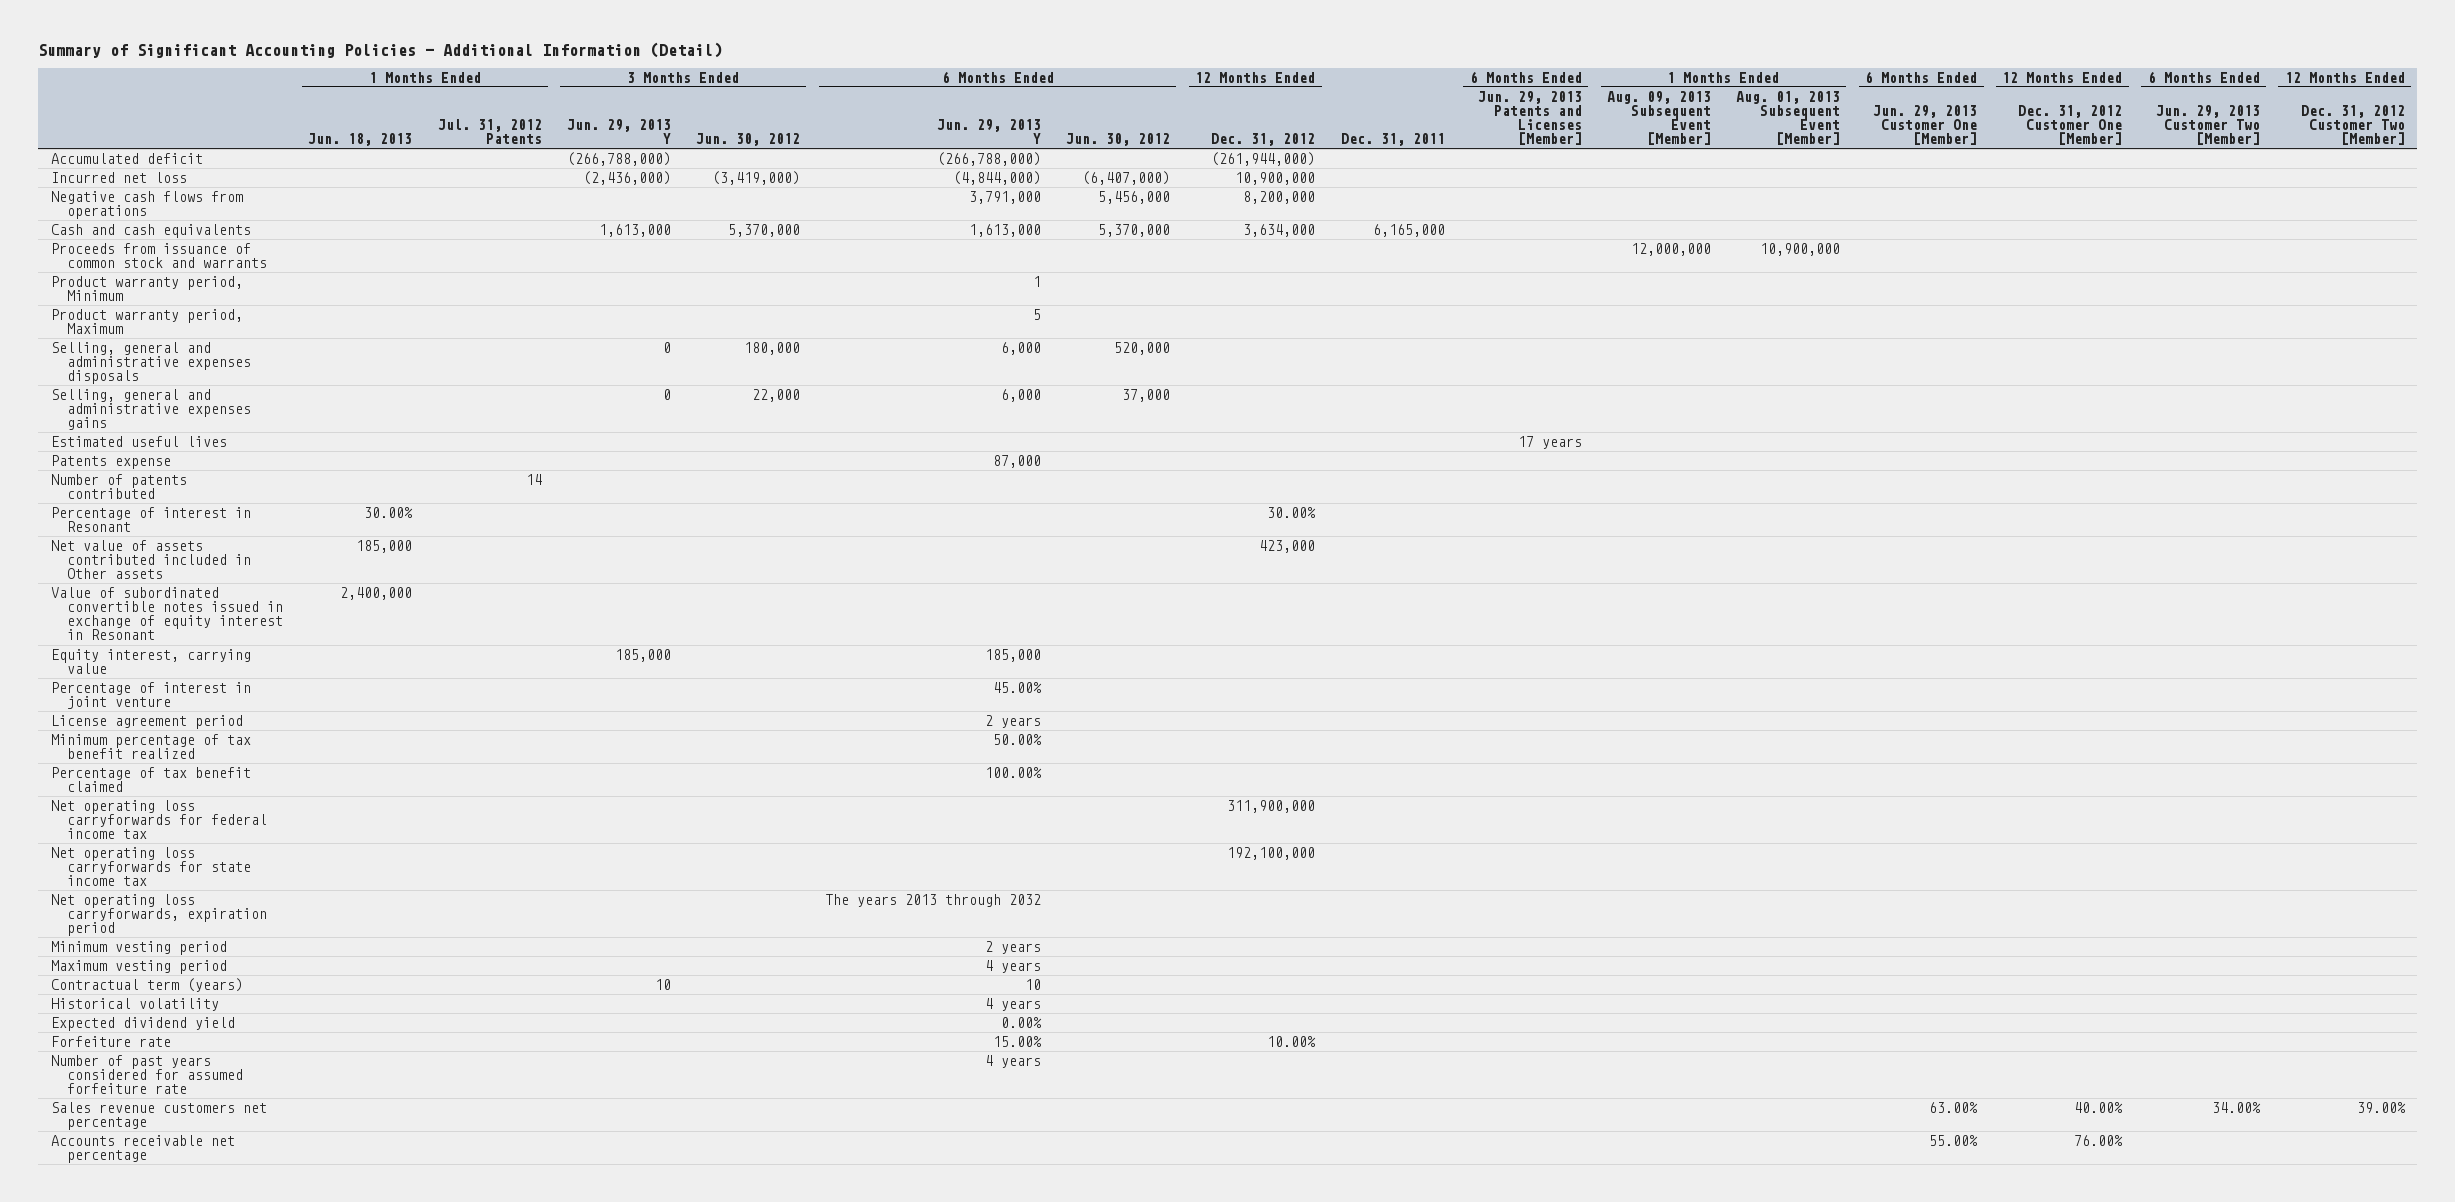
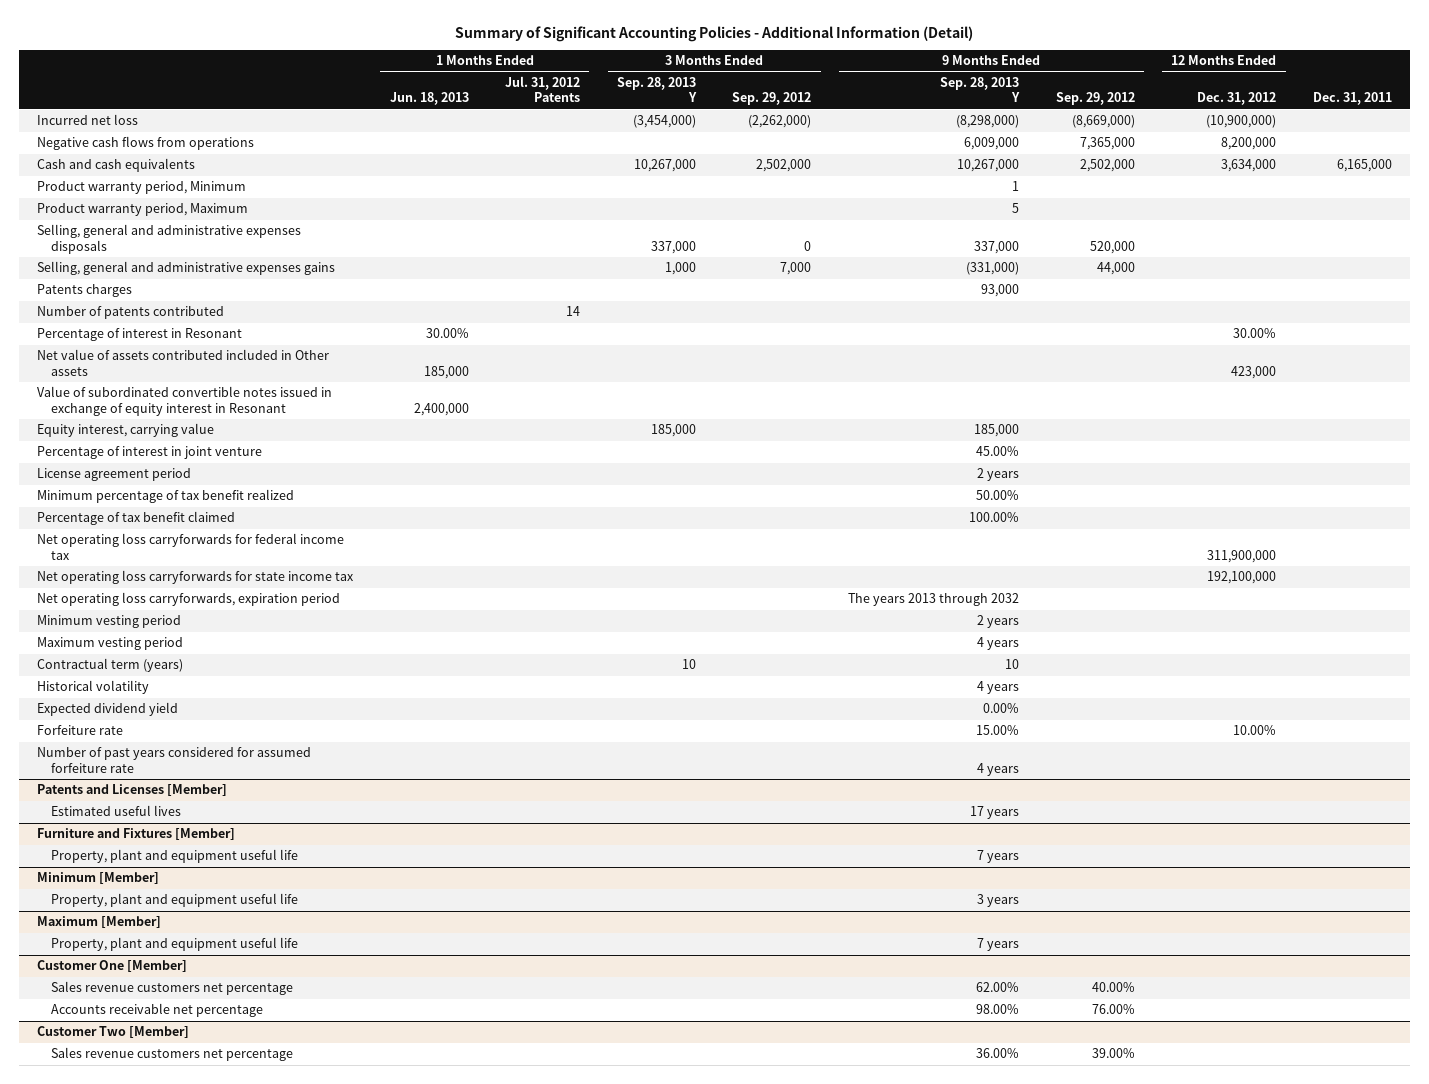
- | 1 Months Ended Jun. 18, 2013 | 1 Months Ended Jul. 31, 2012 Patents | 3 Months Ended Jun. 29, 2013 Y | 3 Months Ended Jun. 30, 2012 | 6 Months Ended Jun. 29, 2013 Y | 6 Months Ended Jun. 30, 2012 | 12 Months Ended Dec. 31, 2012 | Dec. 31, 2011 | 6 Months Ended Jun. 29, 2013 Patents and Licenses [Member] | 1 Months Ended Aug. 09, 2013 Subsequent Event [Member] | 1 Months Ended Aug. 01, 2013 Subsequent Event [Member] | 6 Months Ended Jun. 29, 2013 Customer One [Member] | 12 Months Ended Dec. 31, 2012 Customer One [Member] | 6 Months Ended Jun. 29, 2013 Customer Two [Member] | 12 Months Ended Dec. 31, 2012 Customer Two [Member]
+ | 1 Months Ended Jun. 18, 2013 | 1 Months Ended Jul. 31, 2012 Patents | 3 Months Ended Sep. 28, 2013 Y | 3 Months Ended Sep. 29, 2012 | 9 Months Ended Sep. 28, 2013 Y | 9 Months Ended Sep. 29, 2012 | 12 Months Ended Dec. 31, 2012 | Dec. 31, 2011
- Accumulated deficit | | | (266,788,000) | | (266,788,000) | | (261,944,000) | | | | | | | |
- Incurred net loss | | | (2,436,000) | (3,419,000) | (4,844,000) | (6,407,000) | 10,900,000 | | | | | | | |
+ Incurred net loss | | | (3,454,000) | (2,262,000) | (8,298,000) | (8,669,000) | (10,900,000) |
- Proceeds from issuance of common stock and warrants | | | | | | | | | | 12,000,000 | 10,900,000 | | | |
- Estimated useful lives | | | | | | | | | 17 years | | | | | |
- Patents expense | | | | | 87,000 | | | | | | | | | |
+ Patents charges | | | | | 93,000 | | |
- Sales revenue customers net percentage | | | | | | | | | | | | 63.00% | 40.00% | 34.00% | 39.00%
- Accounts receivable net percentage | | | | | | | | | | | | 55.00% | 76.00% | |
+ Patents and Licenses [Member]
+ Estimated useful lives | | | | | 17 years | | |
+ Furniture and Fixtures [Member]
+ Property, plant and equipment useful life | | | | | 7 years | | |
+ Minimum [Member]
+ Property, plant and equipment useful life | | | | | 3 years | | |
+ Maximum [Member]
+ Property, plant and equipment useful life | | | | | 7 years | | |
+ Customer One [Member]
+ Sales revenue customers net percentage | | | | | 62.00% | 40.00% | |
+ Accounts receivable net percentage | | | | | 98.00% | 76.00% | |
+ Customer Two [Member]
+ Sales revenue customers net percentage | | | | | 36.00% | 39.00% | |

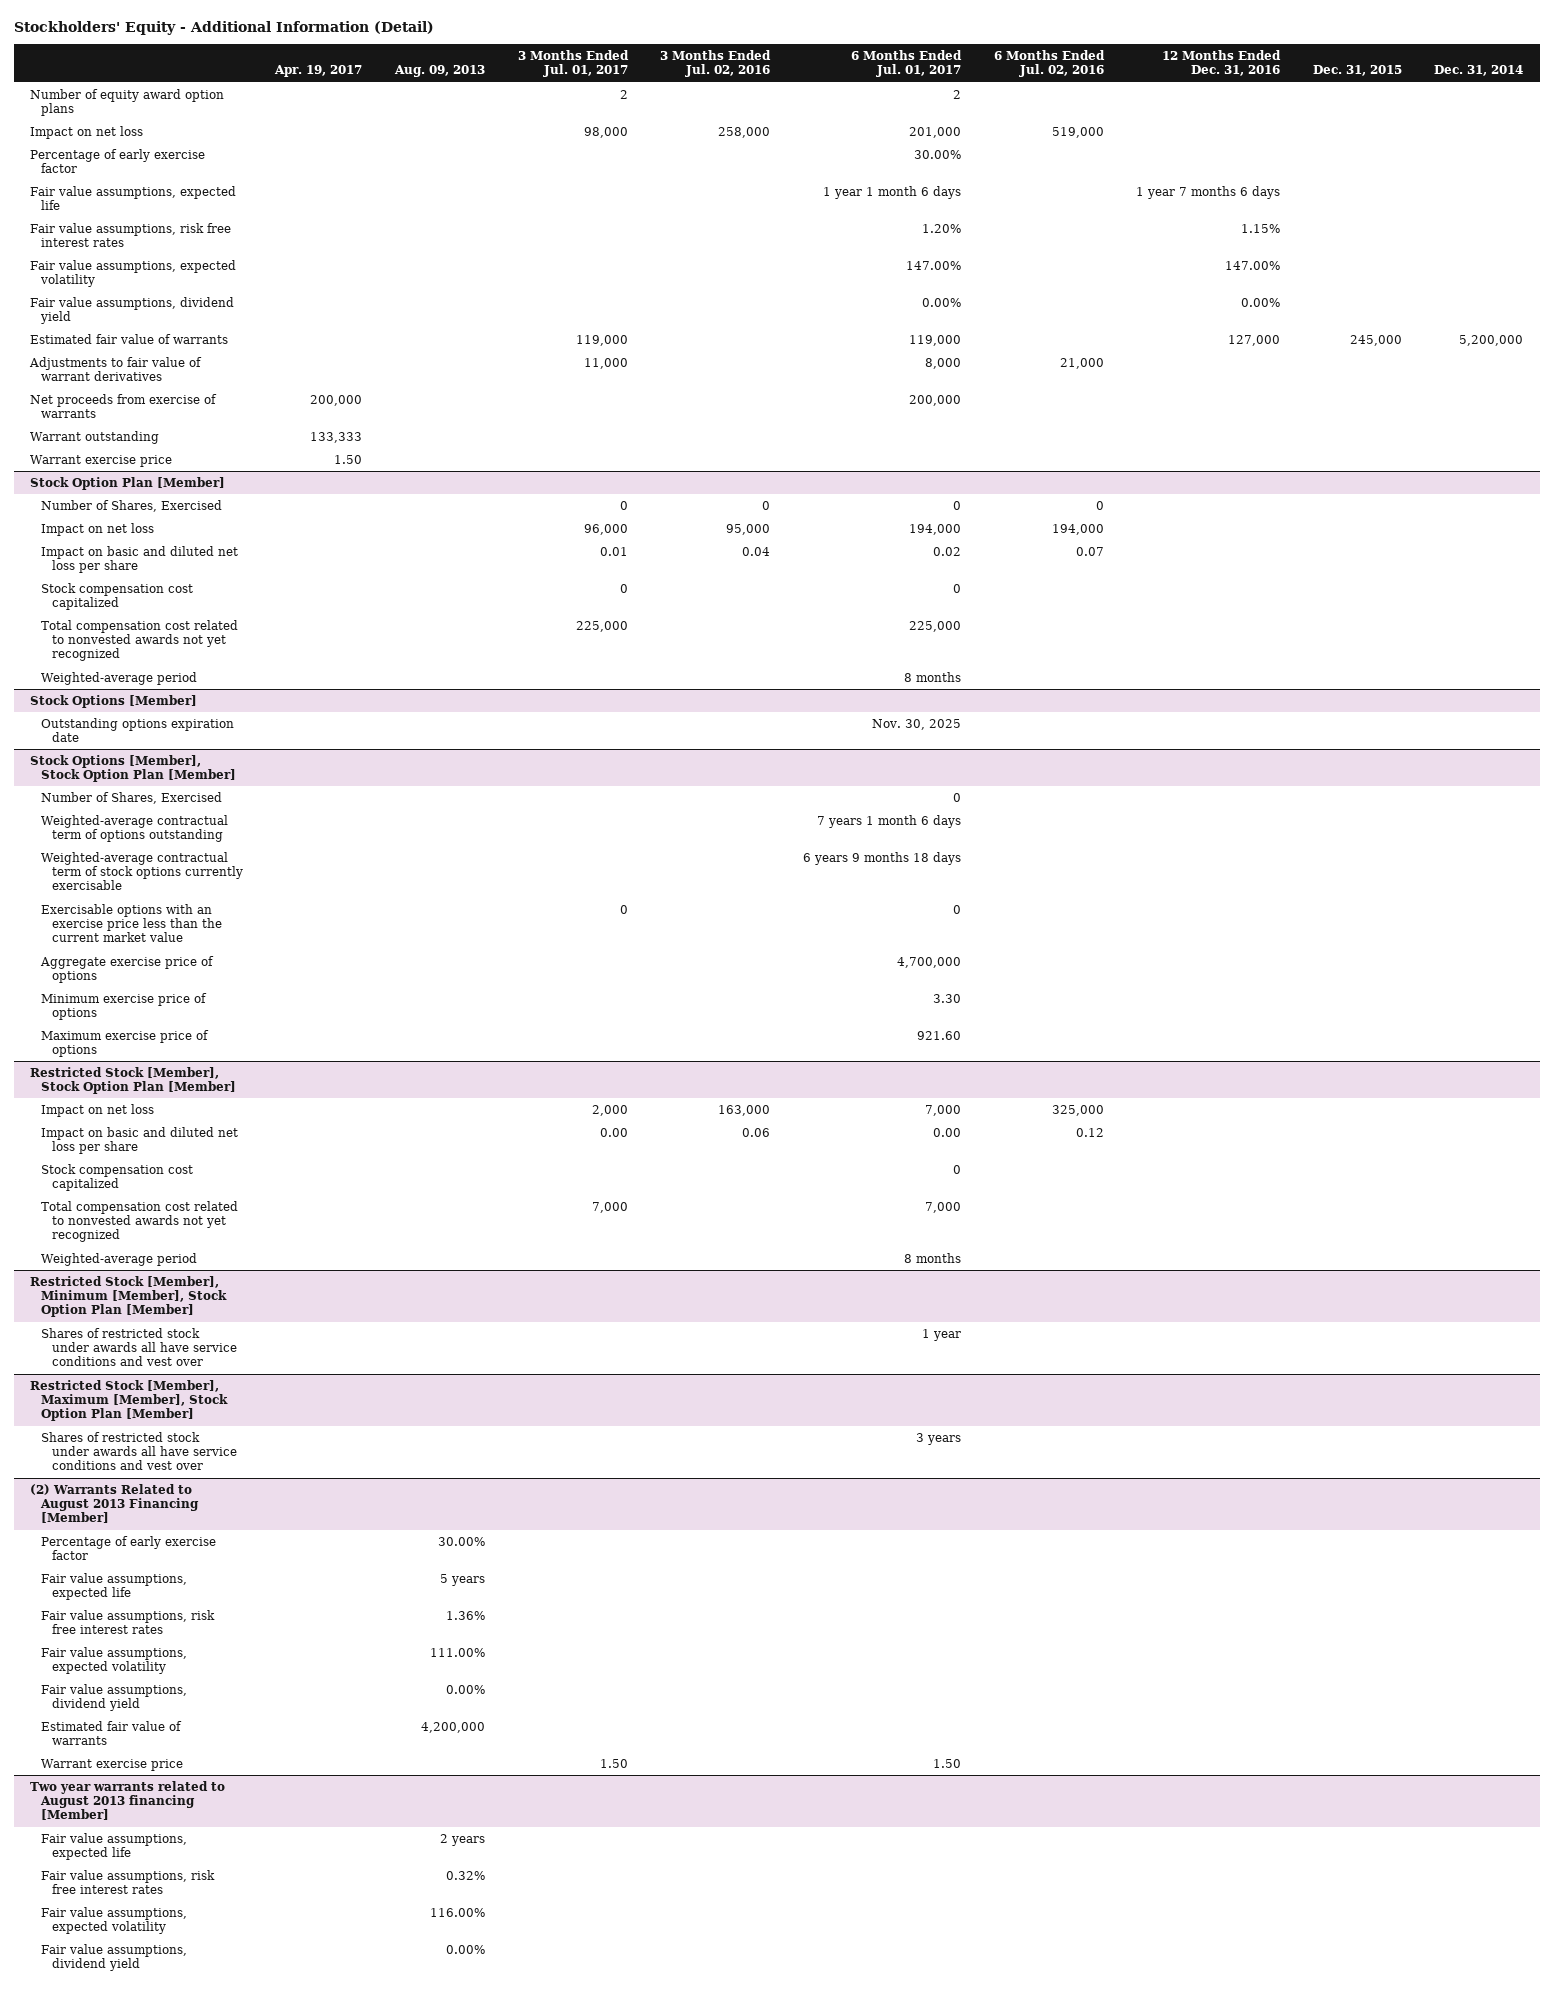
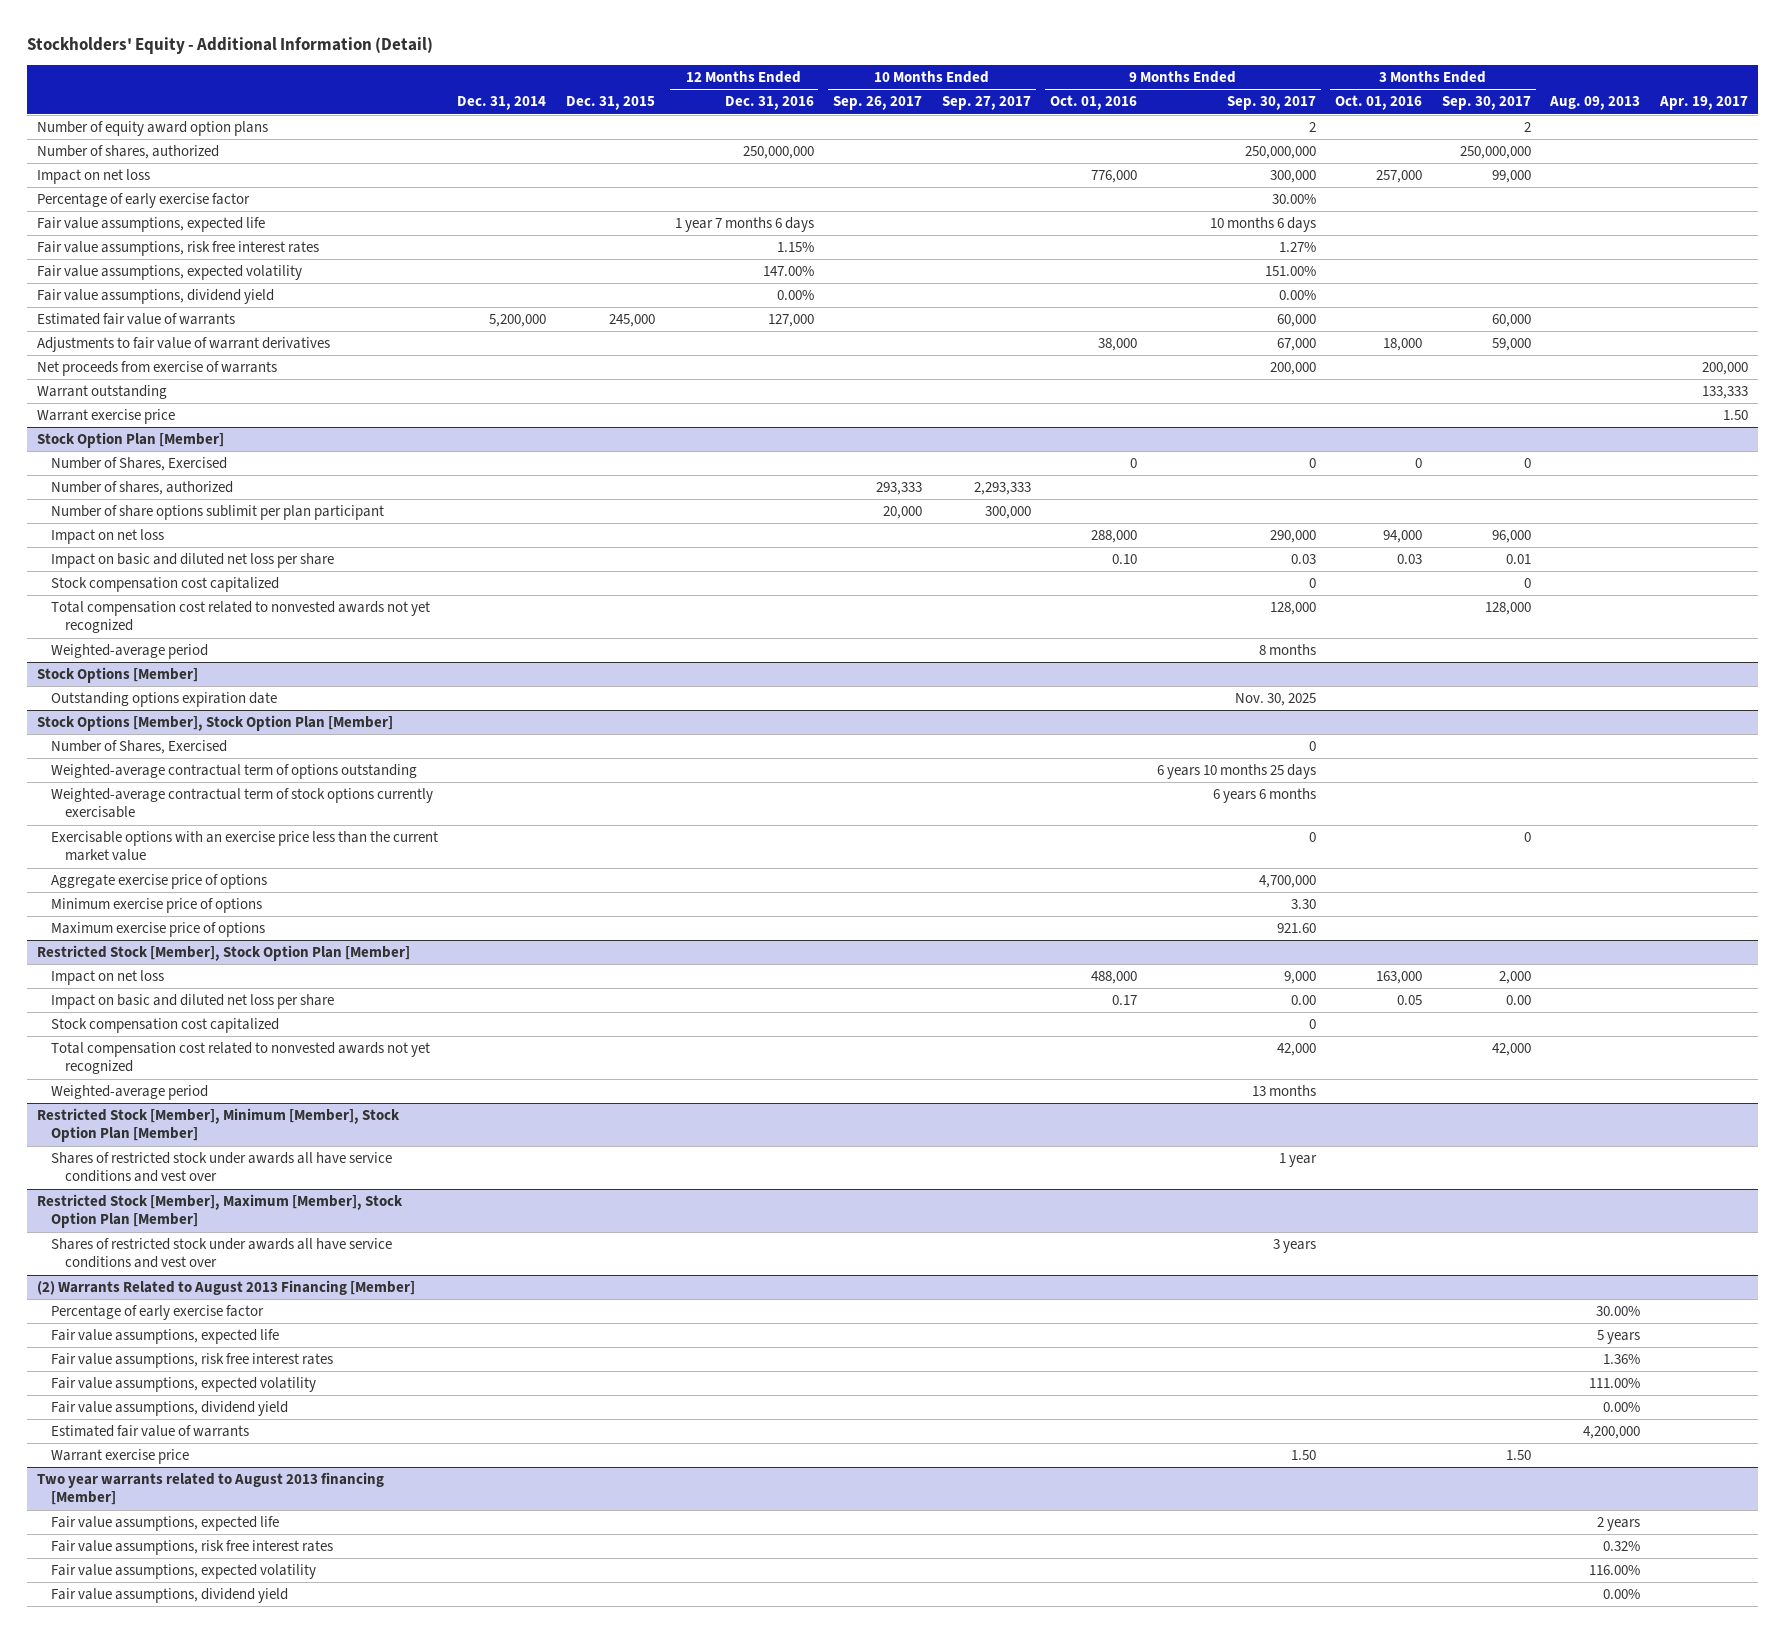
- | Apr. 19, 2017 | Aug. 09, 2013 | 3 Months Ended Jul. 01, 2017 | 3 Months Ended Jul. 02, 2016 | 6 Months Ended Jul. 01, 2017 | 6 Months Ended Jul. 02, 2016 | 12 Months Ended Dec. 31, 2016 | Dec. 31, 2015 | Dec. 31, 2014
+ | Dec. 31, 2014 | Dec. 31, 2015 | 12 Months Ended Dec. 31, 2016 | 10 Months Ended Sep. 26, 2017 | 10 Months Ended Sep. 27, 2017 | 9 Months Ended Oct. 01, 2016 | 9 Months Ended Sep. 30, 2017 | 3 Months Ended Oct. 01, 2016 | 3 Months Ended Sep. 30, 2017 | Aug. 09, 2013 | Apr. 19, 2017
+ Number of shares, authorized | | | 250,000,000 | | | | 250,000,000 | | 250,000,000 | |
@ Stock Option Plan [Member]
+ Number of shares, authorized | | | | 293,333 | 2,293,333 | | | | | |
+ Number of share options sublimit per plan participant | | | | 20,000 | 300,000 | | | | | |

